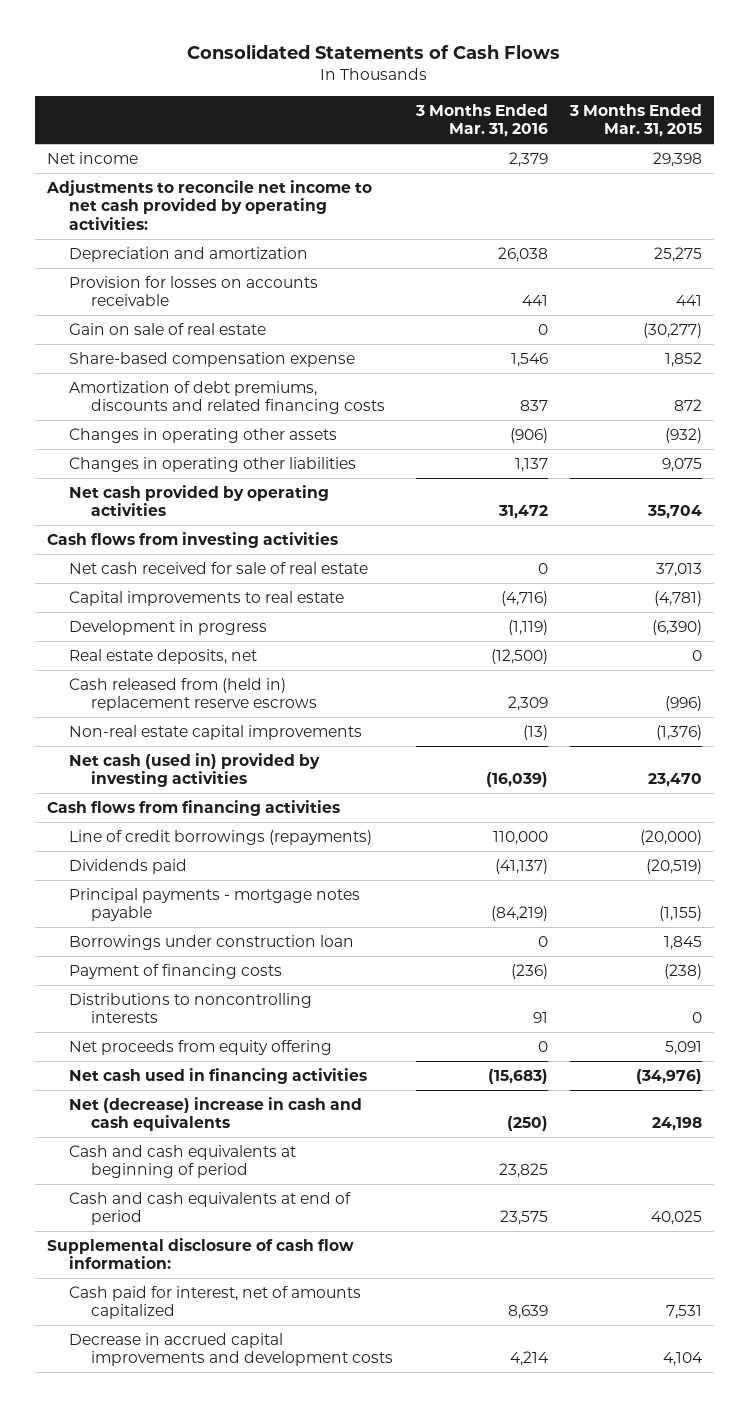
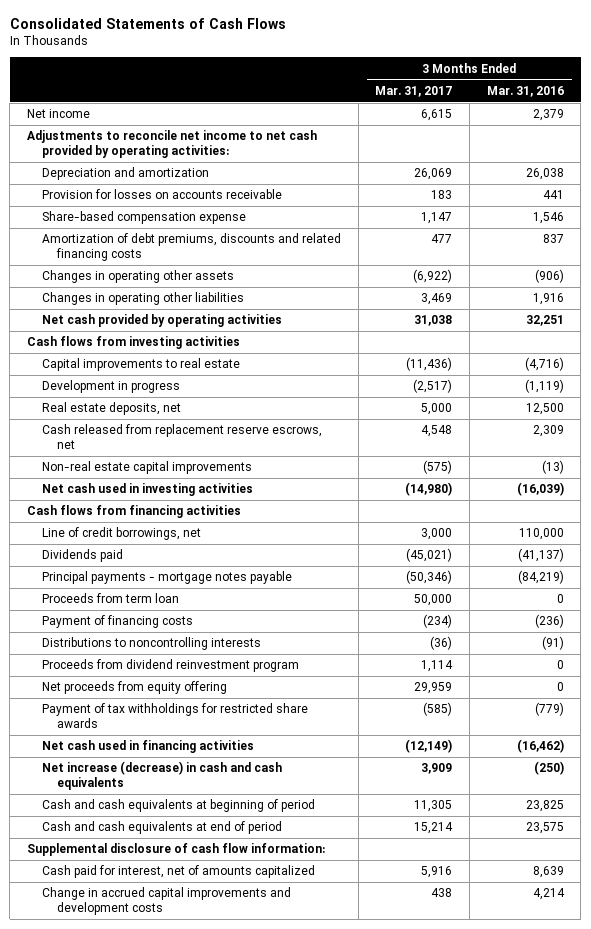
- | 3 Months Ended Mar. 31, 2016 | 3 Months Ended Mar. 31, 2015
+ | 3 Months Ended Mar. 31, 2017 | 3 Months Ended Mar. 31, 2016
- Gain on sale of real estate | 0 | (30,277)
- Changes in operating other liabilities | 1,137 | 9,075
- Net cash provided by operating activities | 31,472 | 35,704
+ Changes in operating other liabilities | 3,469 | 1,916
+ Net cash provided by operating activities | 31,038 | 32,251
- Net cash received for sale of real estate | 0 | 37,013
- Real estate deposits, net | (12,500) | 0
- Cash released from (held in) replacement reserve escrows | 2,309 | (996)
+ Real estate deposits, net | 5,000 | 12,500
+ Cash released from replacement reserve escrows, net | 4,548 | 2,309
- Net cash (used in) provided by investing activities | (16,039) | 23,470
+ Net cash used in investing activities | (14,980) | (16,039)
- Line of credit borrowings (repayments) | 110,000 | (20,000)
+ Line of credit borrowings, net | 3,000 | 110,000
- Borrowings under construction loan | 0 | 1,845
+ Proceeds from term loan | 50,000 | 0
- Distributions to noncontrolling interests | 91 | 0
+ Distributions to noncontrolling interests | (36) | (91)
+ Proceeds from dividend reinvestment program | 1,114 | 0
- Net cash used in financing activities | (15,683) | (34,976)
- Net (decrease) increase in cash and cash equivalents | (250) | 24,198
+ Payment of tax withholdings for restricted share awards | (585) | (779)
+ Net cash used in financing activities | (12,149) | (16,462)
+ Net increase (decrease) in cash and cash equivalents | 3,909 | (250)
- Decrease in accrued capital improvements and development costs | 4,214 | 4,104
+ Change in accrued capital improvements and development costs | 438 | 4,214

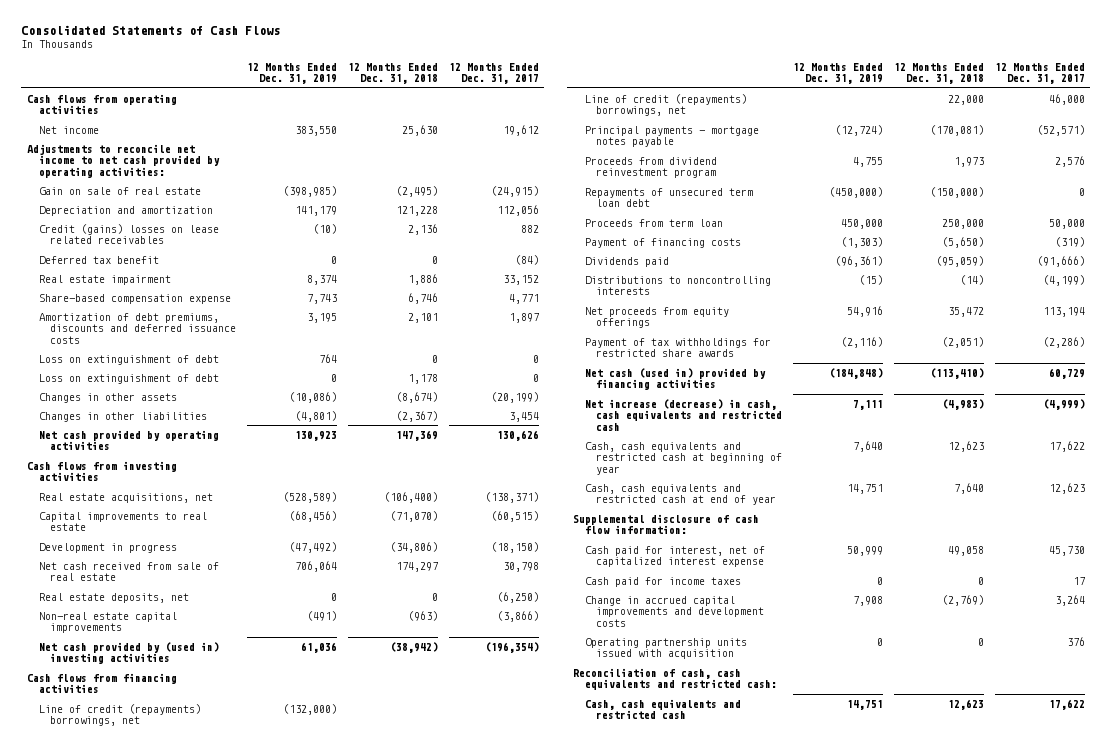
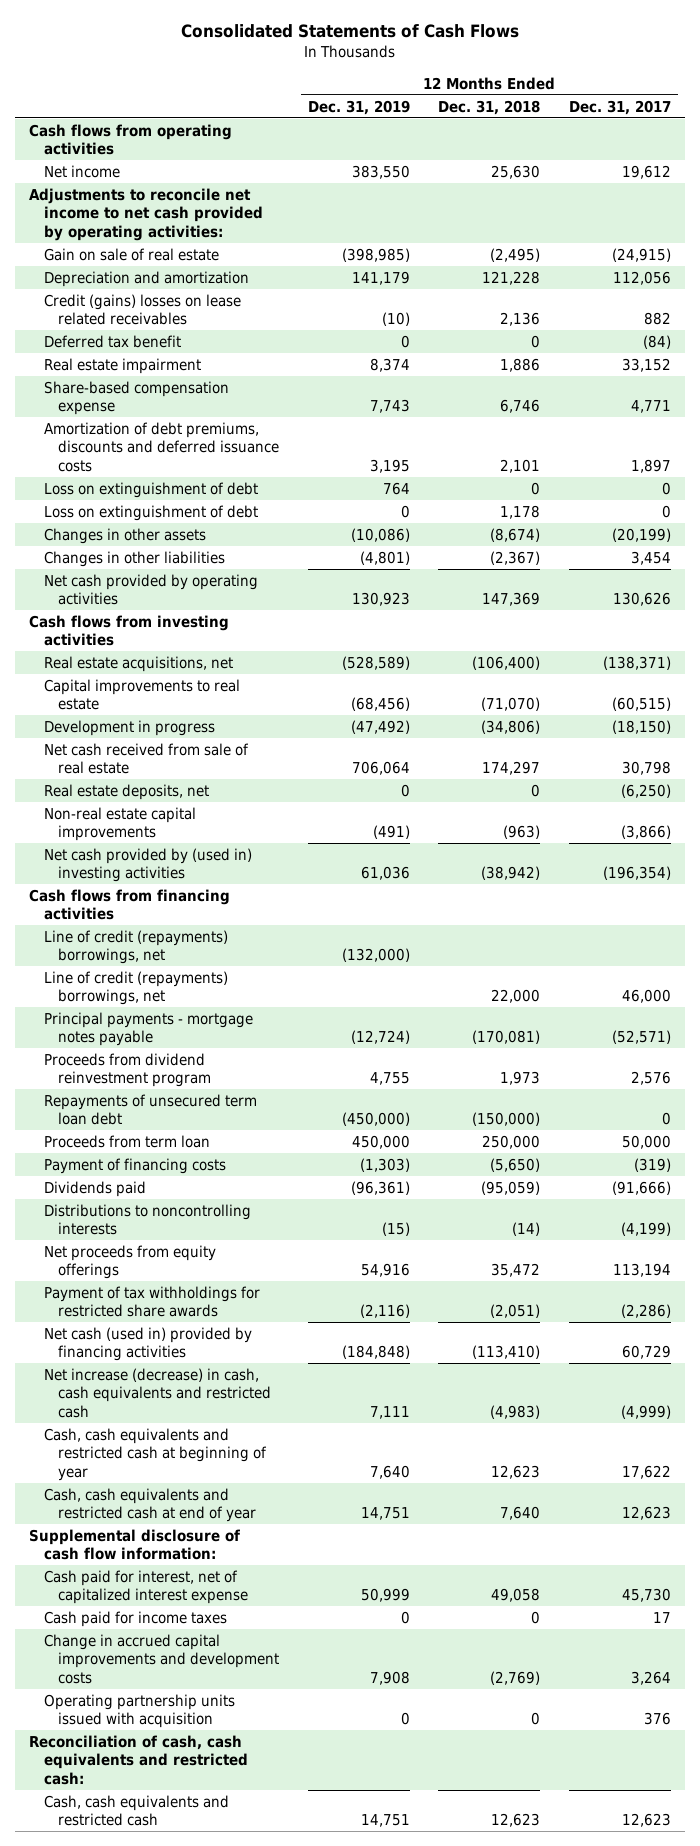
- Cash, cash equivalents and restricted cash | 14,751 | 12,623 | 17,622
+ Cash, cash equivalents and restricted cash | 14,751 | 12,623 | 12,623

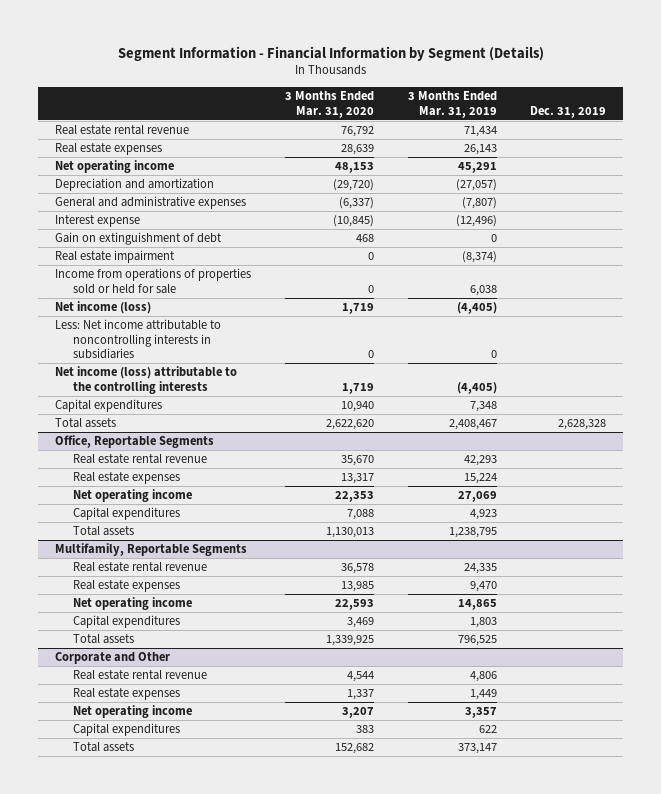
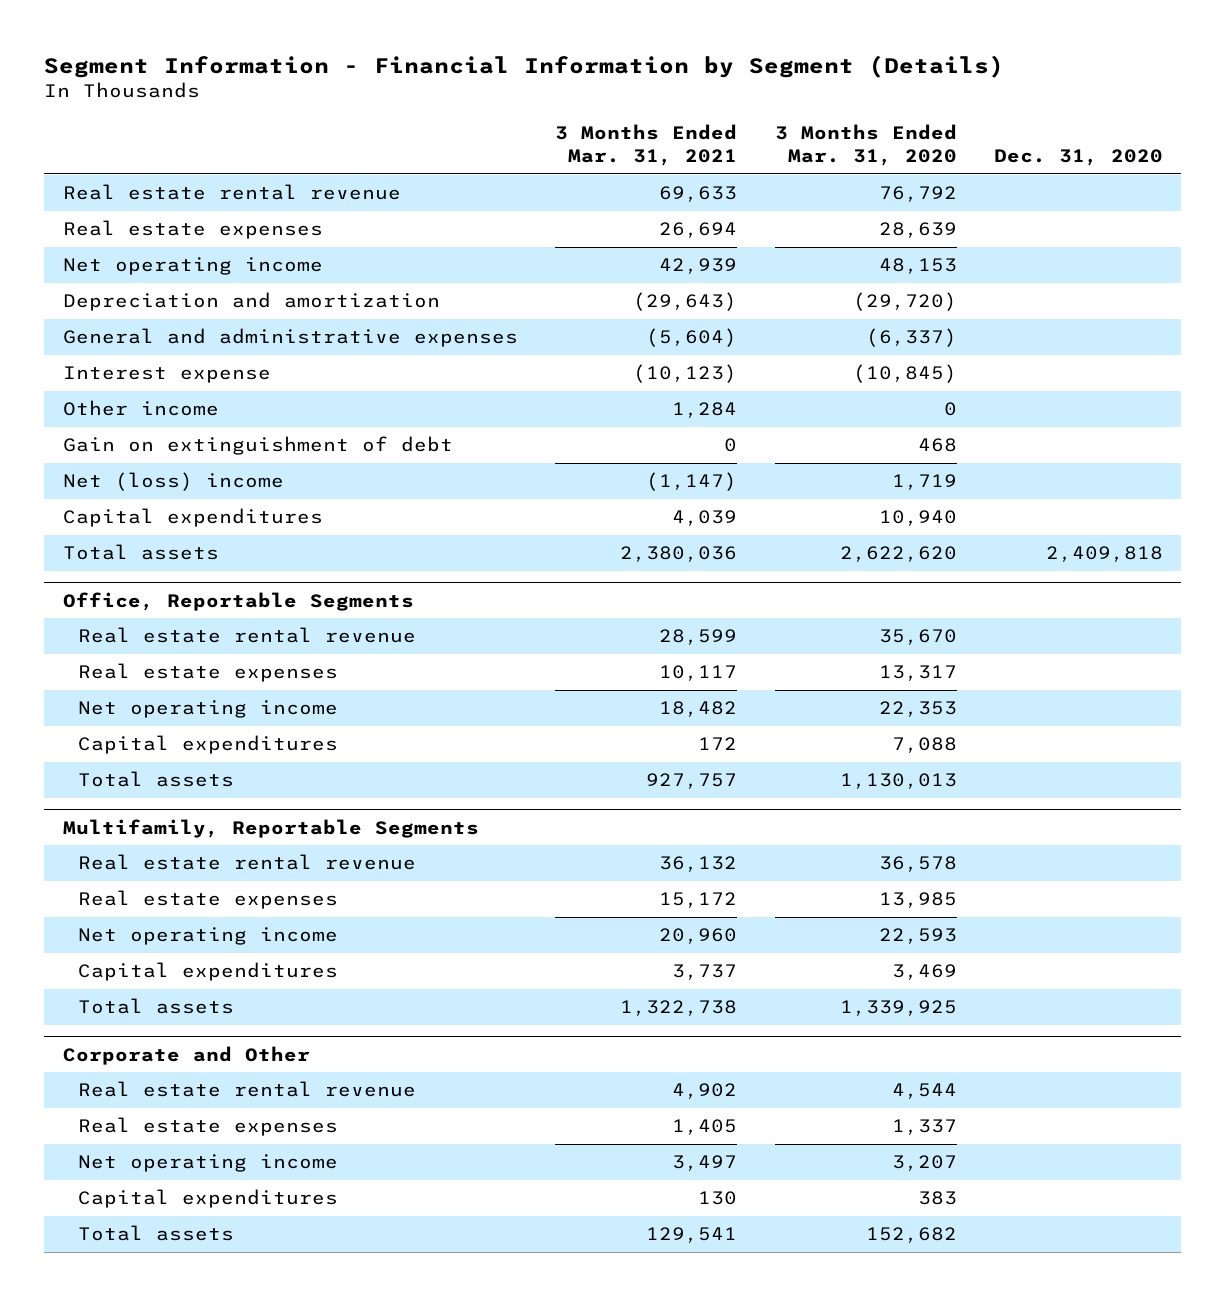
- | 3 Months Ended Mar. 31, 2020 | 3 Months Ended Mar. 31, 2019 | Dec. 31, 2019
+ | 3 Months Ended Mar. 31, 2021 | 3 Months Ended Mar. 31, 2020 | Dec. 31, 2020
+ Other income | 1,284 | 0 |
- Real estate impairment | 0 | (8,374) |
- Income from operations of properties sold or held for sale | 0 | 6,038 |
- Net income (loss) | 1,719 | (4,405) |
- Less: Net income attributable to noncontrolling interests in subsidiaries | 0 | 0 |
- Net income (loss) attributable to the controlling interests | 1,719 | (4,405) |
+ Net (loss) income | (1,147) | 1,719 |

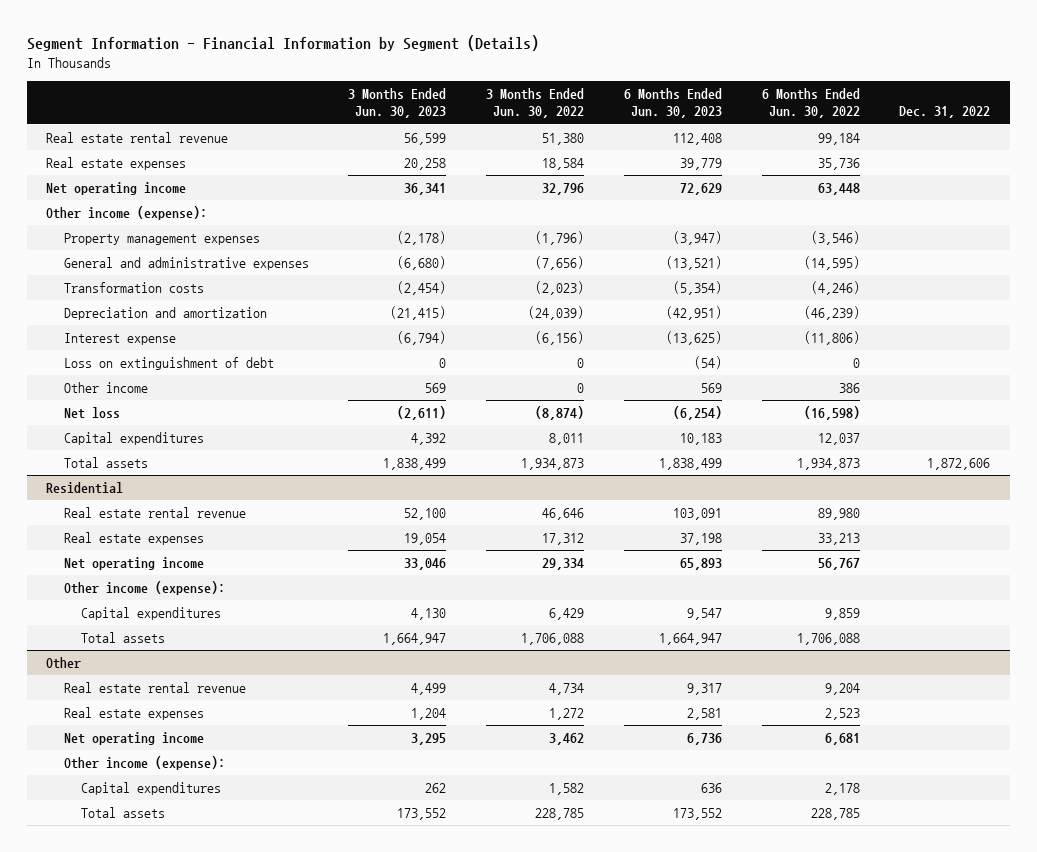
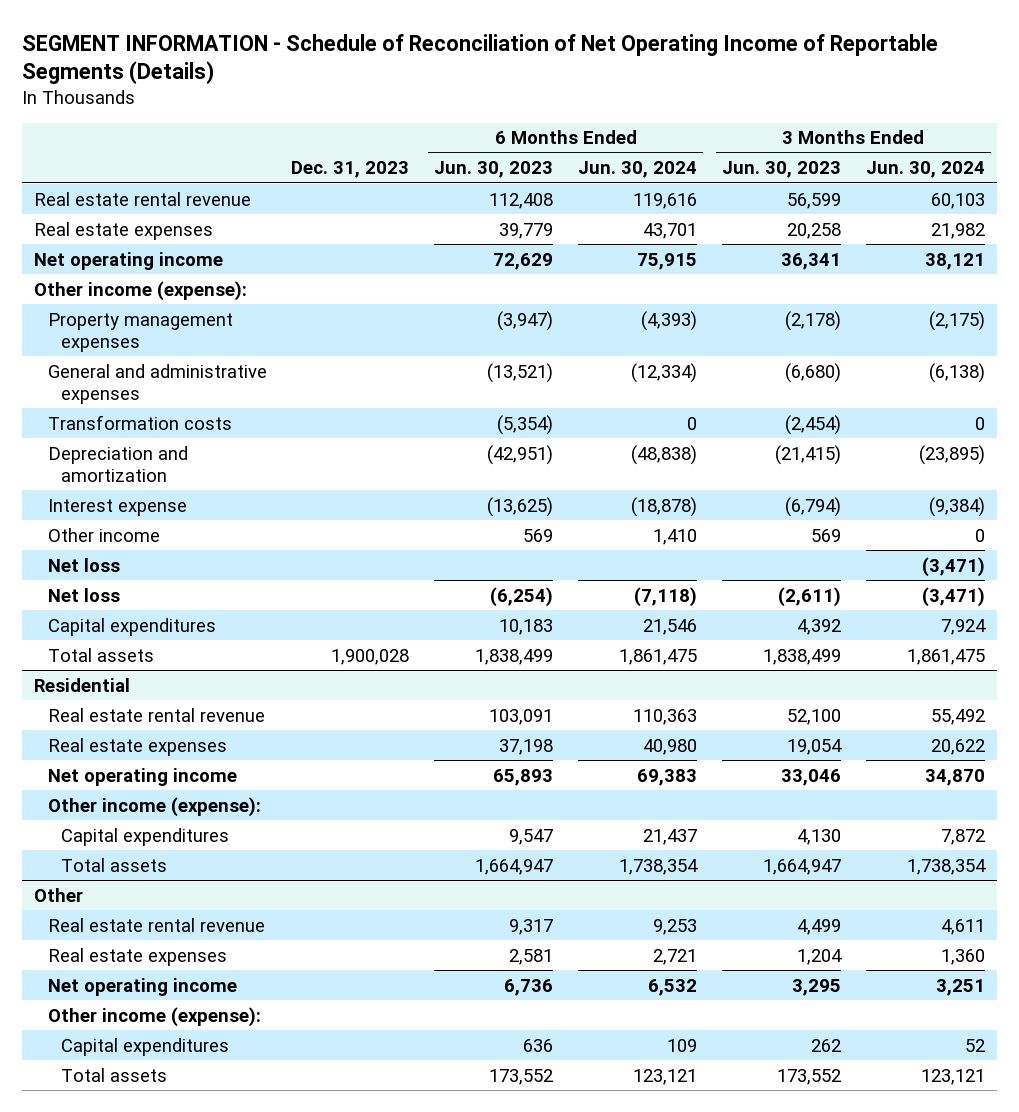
- Segment Information - Financial Information by Segment (Details)
+ SEGMENT INFORMATION - Schedule of Reconciliation of Net Operating Income of Reportable Segments (Details)
- | 3 Months Ended Jun. 30, 2023 | 3 Months Ended Jun. 30, 2022 | 6 Months Ended Jun. 30, 2023 | 6 Months Ended Jun. 30, 2022 | Dec. 31, 2022
+ | Dec. 31, 2023 | 6 Months Ended Jun. 30, 2023 | 6 Months Ended Jun. 30, 2024 | 3 Months Ended Jun. 30, 2023 | 3 Months Ended Jun. 30, 2024
- Loss on extinguishment of debt | 0 | 0 | (54) | 0 |
+ Net loss | | | | | (3,471)

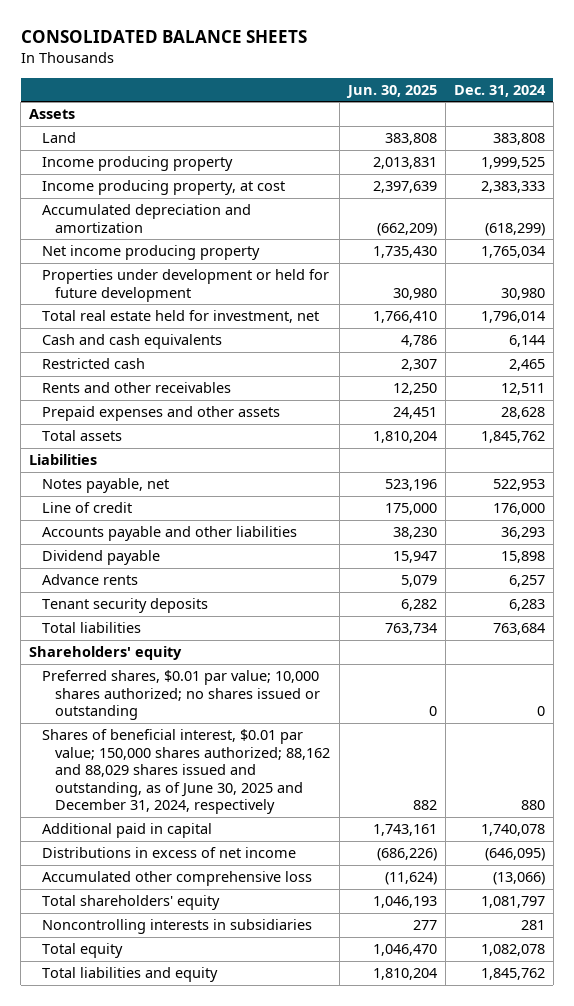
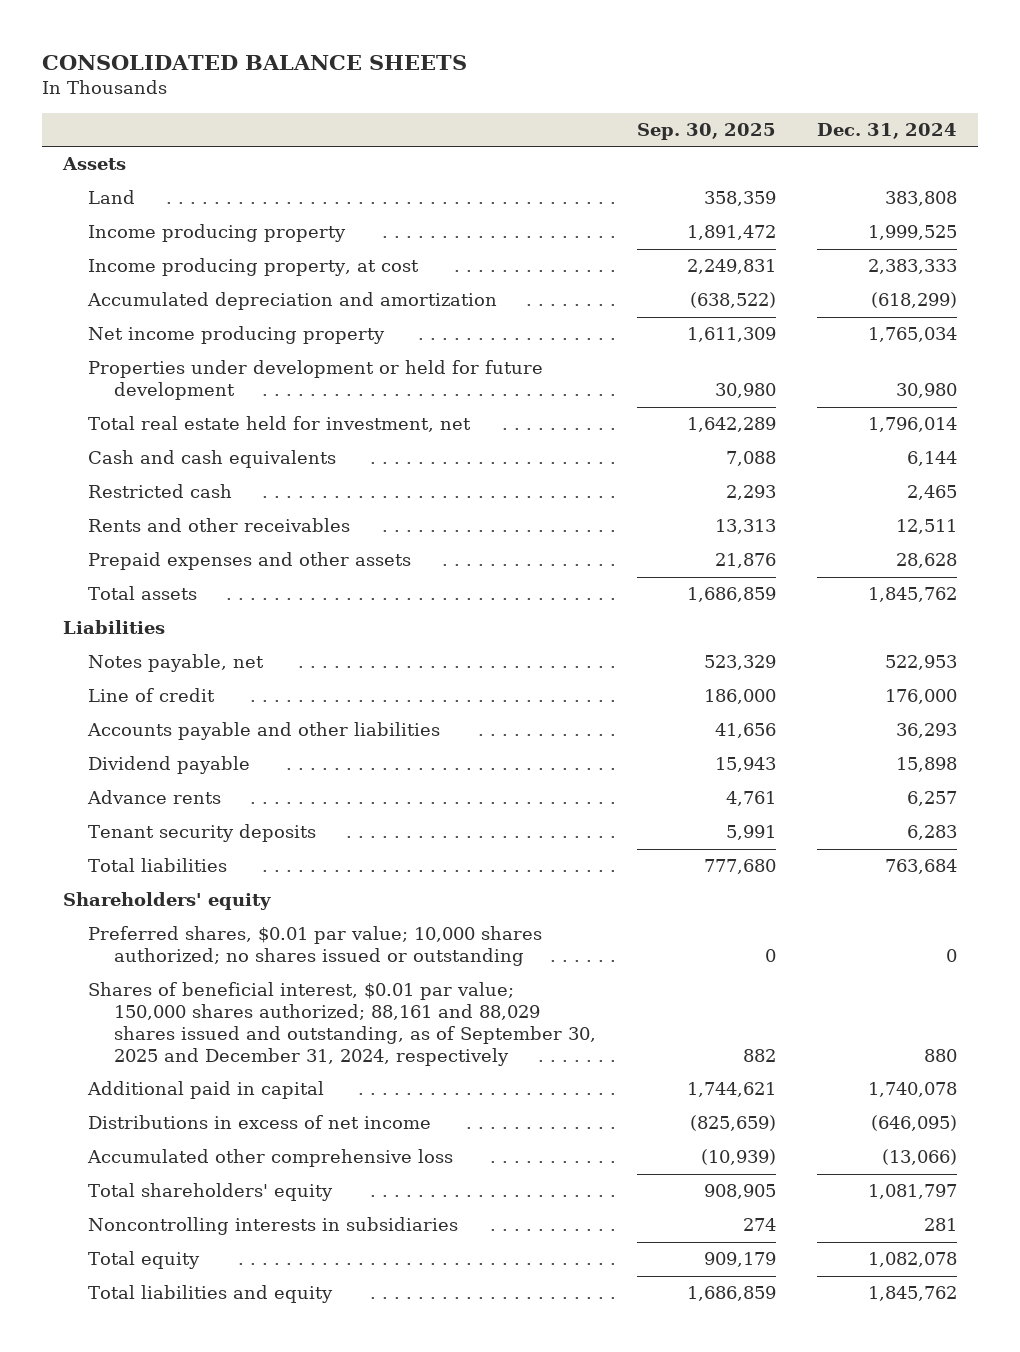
- | Jun. 30, 2025 | Dec. 31, 2024
+ | Sep. 30, 2025 | Dec. 31, 2024
- Shares of beneficial interest, $0.01 par value; 150,000 shares authorized; 88,162 and 88,029 shares issued and outstanding, as of June 30, 2025 and December 31, 2024, respectively | 882 | 880
+ Shares of beneficial interest, $0.01 par value; 150,000 shares authorized; 88,161 and 88,029 shares issued and outstanding, as of September 30, 2025 and December 31, 2024, respectively | 882 | 880

